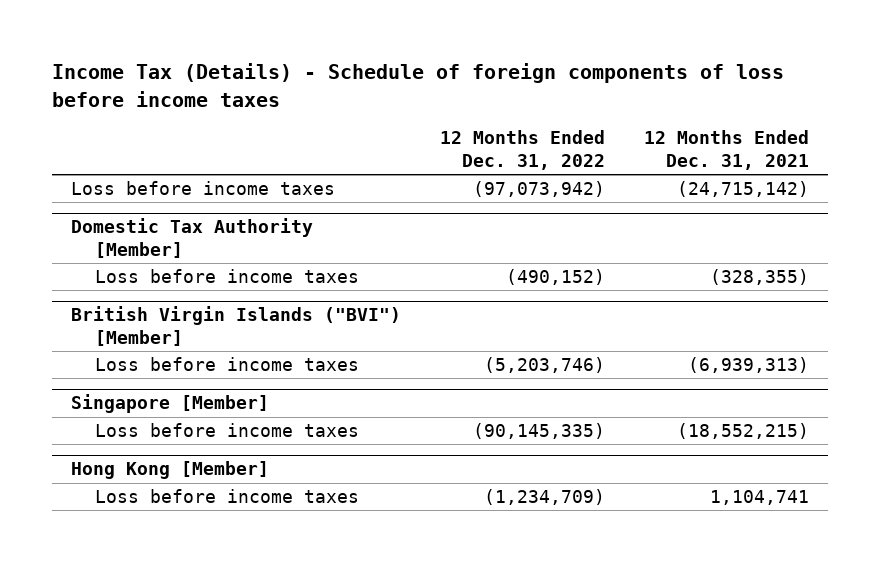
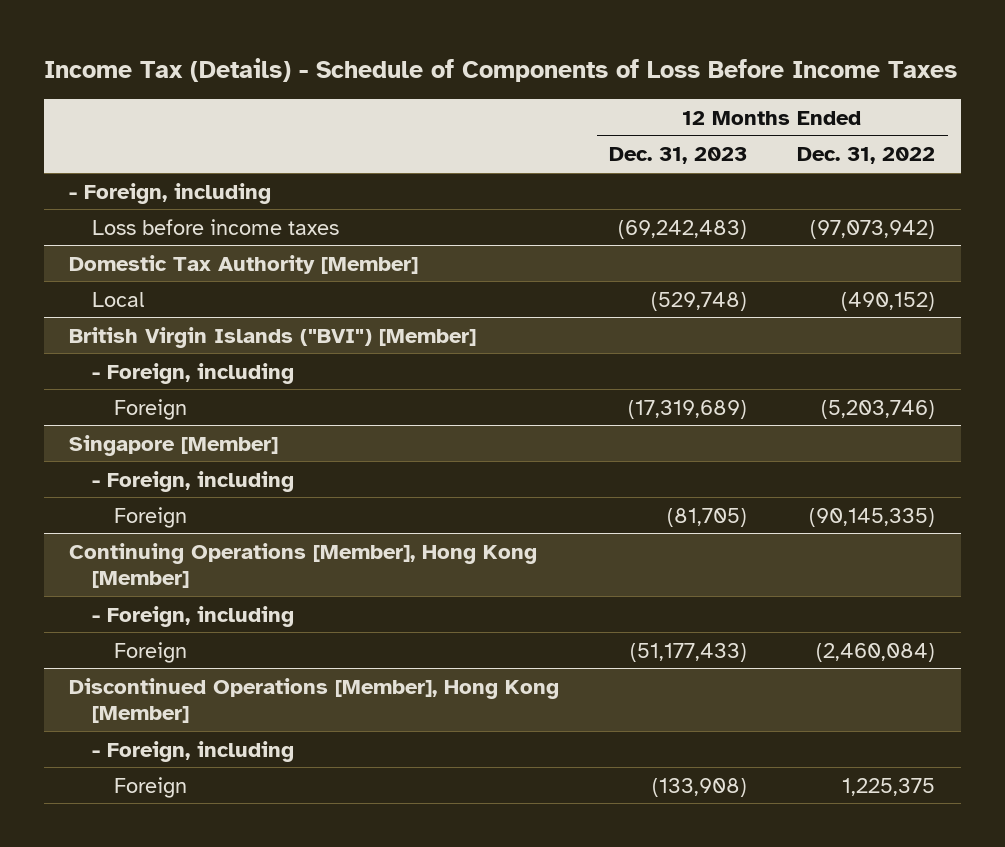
- Income Tax (Details) - Schedule of foreign components of loss before income taxes
+ Income Tax (Details) - Schedule of Components of Loss Before Income Taxes
- | 12 Months Ended Dec. 31, 2022 | 12 Months Ended Dec. 31, 2021
+ | 12 Months Ended Dec. 31, 2023 | 12 Months Ended Dec. 31, 2022
+ - Foreign, including
@ Domestic Tax Authority [Member]
- Loss before income taxes | (490,152) | (328,355)
+ Local | (529,748) | (490,152)
@ British Virgin Islands ("BVI") [Member]
- Loss before income taxes | (5,203,746) | (6,939,313)
+ - Foreign, including
+ Foreign | (17,319,689) | (5,203,746)
@ Singapore [Member]
- Loss before income taxes | (90,145,335) | (18,552,215)
- Hong Kong [Member]
- Loss before income taxes | (1,234,709) | 1,104,741
@ Singapore [Member]
+ - Foreign, including
+ Foreign | (81,705) | (90,145,335)
+ Continuing Operations [Member], Hong Kong [Member]
+ - Foreign, including
+ Foreign | (51,177,433) | (2,460,084)
+ Discontinued Operations [Member], Hong Kong [Member]
+ - Foreign, including
+ Foreign | (133,908) | 1,225,375

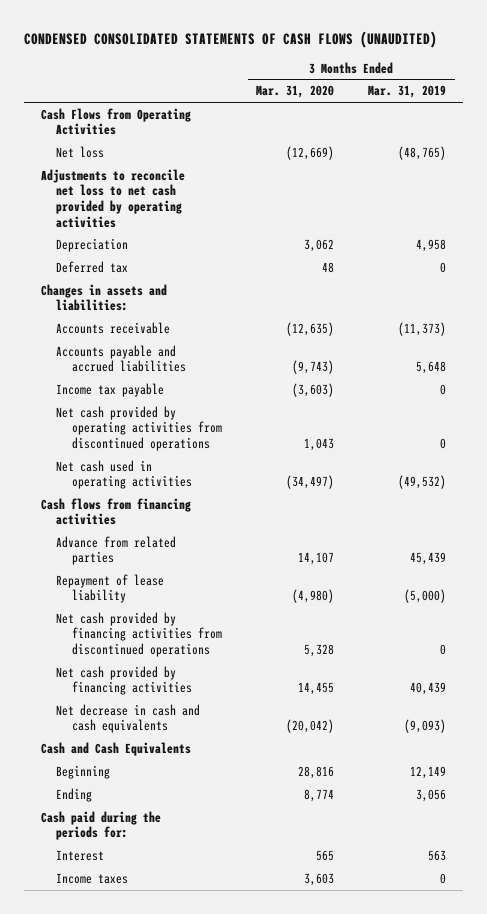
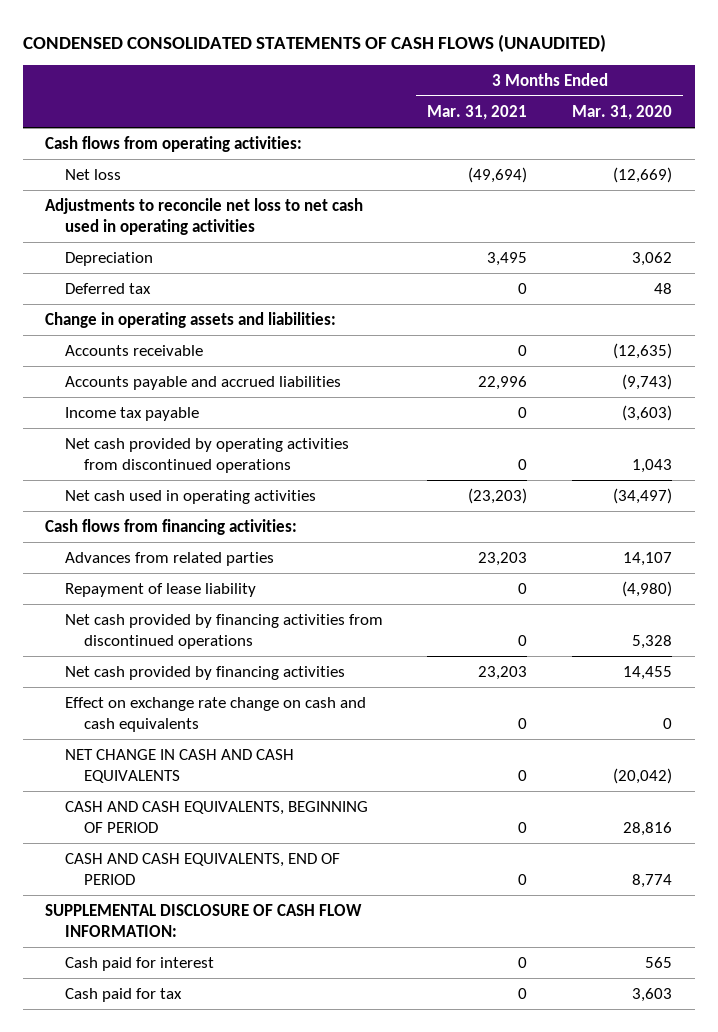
- | 3 Months Ended Mar. 31, 2020 | 3 Months Ended Mar. 31, 2019
+ | 3 Months Ended Mar. 31, 2021 | 3 Months Ended Mar. 31, 2020
- Cash Flows from Operating Activities
+ Cash flows from operating activities:
- Adjustments to reconcile net loss to net cash provided by operating activities
+ Adjustments to reconcile net loss to net cash used in operating activities
- Changes in assets and liabilities:
+ Change in operating assets and liabilities:
- Cash flows from financing activities
- Advance from related parties | 14,107 | 45,439
+ Cash flows from financing activities:
+ Advances from related parties | 23,203 | 14,107
- Net decrease in cash and cash equivalents | (20,042) | (9,093)
- Cash and Cash Equivalents
- Beginning | 28,816 | 12,149
- Ending | 8,774 | 3,056
- Cash paid during the periods for:
- Interest | 565 | 563
- Income taxes | 3,603 | 0
+ Effect on exchange rate change on cash and cash equivalents | 0 | 0
+ NET CHANGE IN CASH AND CASH EQUIVALENTS | 0 | (20,042)
+ CASH AND CASH EQUIVALENTS, BEGINNING OF PERIOD | 0 | 28,816
+ CASH AND CASH EQUIVALENTS, END OF PERIOD | 0 | 8,774
+ SUPPLEMENTAL DISCLOSURE OF CASH FLOW INFORMATION:
+ Cash paid for interest | 0 | 565
+ Cash paid for tax | 0 | 3,603

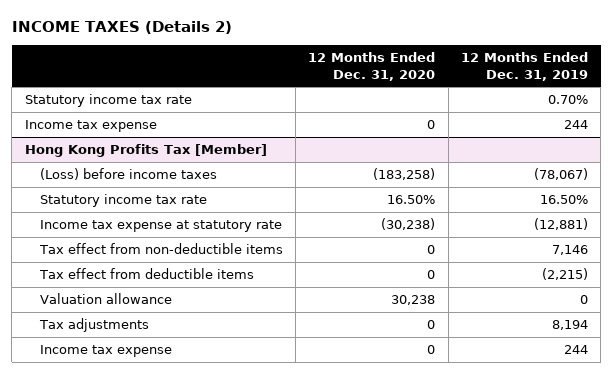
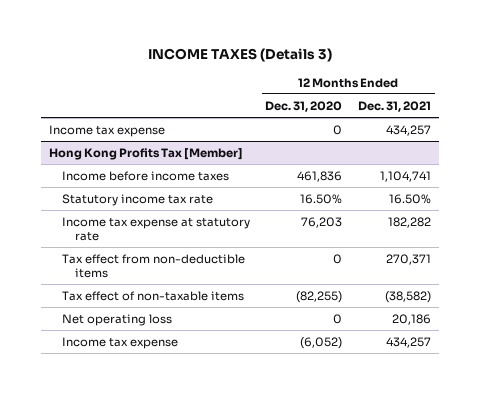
- INCOME TAXES (Details 2)
+ INCOME TAXES (Details 3)
- | 12 Months Ended Dec. 31, 2020 | 12 Months Ended Dec. 31, 2019
+ | 12 Months Ended Dec. 31, 2020 | 12 Months Ended Dec. 31, 2021
- Statutory income tax rate | | 0.70%
@ Hong Kong Profits Tax [Member]
- (Loss) before income taxes | (183,258) | (78,067)
+ Income before income taxes | 461,836 | 1,104,741
- Income tax expense at statutory rate | (30,238) | (12,881)
+ Income tax expense at statutory rate | 76,203 | 182,282
- Tax effect from deductible items | 0 | (2,215)
- Valuation allowance | 30,238 | 0
- Tax adjustments | 0 | 8,194
- Income tax expense | 0 | 244
+ Tax effect of non-taxable items | (82,255) | (38,582)
+ Net operating loss | 0 | 20,186
+ Income tax expense | (6,052) | 434,257

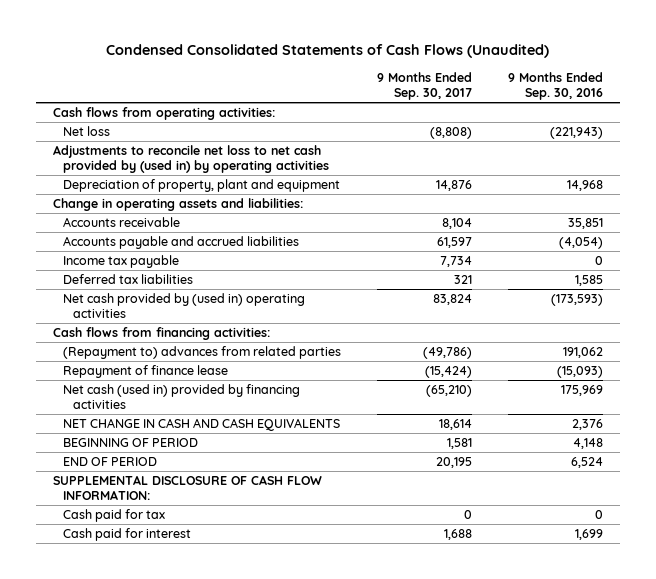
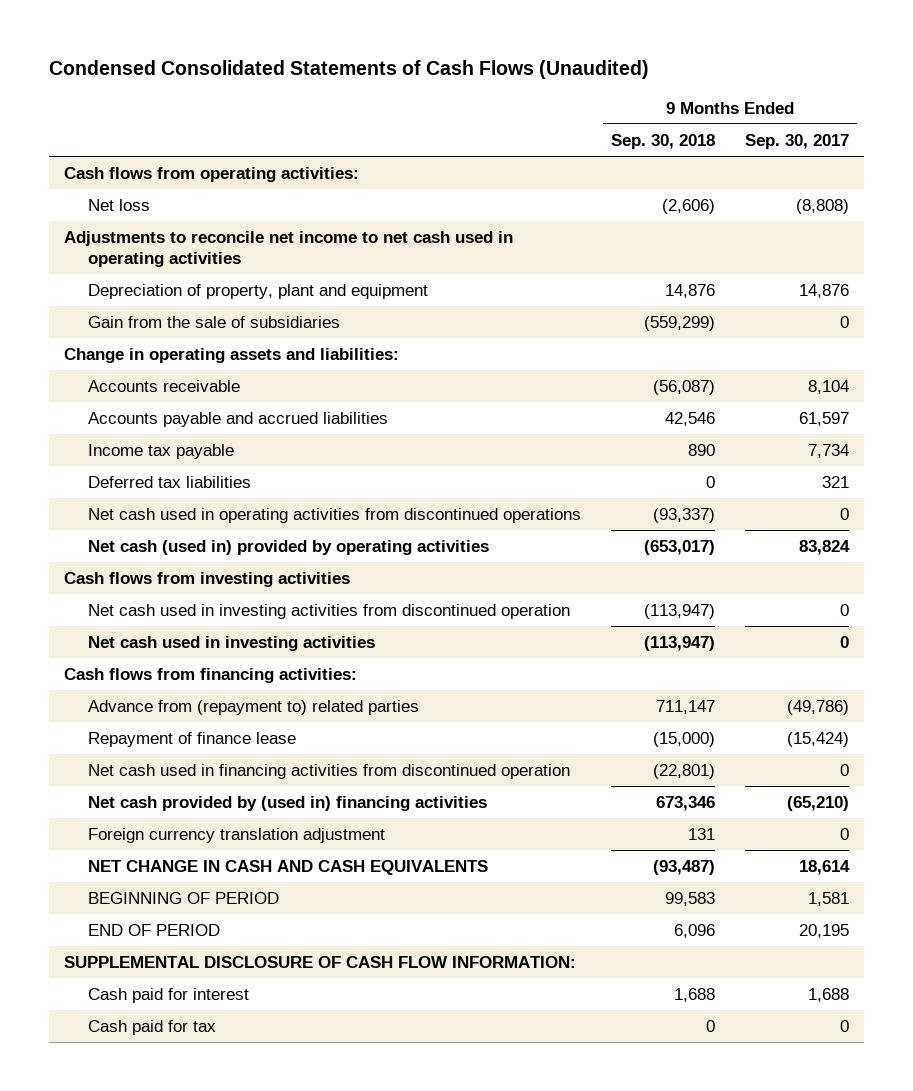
- | 9 Months Ended Sep. 30, 2017 | 9 Months Ended Sep. 30, 2016
+ | 9 Months Ended Sep. 30, 2018 | 9 Months Ended Sep. 30, 2017
- Adjustments to reconcile net loss to net cash provided by (used in) by operating activities
+ Adjustments to reconcile net income to net cash used in operating activities
+ Gain from the sale of subsidiaries | (559,299) | 0
- Net cash provided by (used in) operating activities | 83,824 | (173,593)
+ Net cash used in operating activities from discontinued operations | (93,337) | 0
+ Net cash (used in) provided by operating activities | (653,017) | 83,824
+ Cash flows from investing activities
+ Net cash used in investing activities from discontinued operation | (113,947) | 0
+ Net cash used in investing activities | (113,947) | 0
- (Repayment to) advances from related parties | (49,786) | 191,062
+ Advance from (repayment to) related parties | 711,147 | (49,786)
- Net cash (used in) provided by financing activities | (65,210) | 175,969
+ Net cash used in financing activities from discontinued operation | (22,801) | 0
+ Net cash provided by (used in) financing activities | 673,346 | (65,210)
+ Foreign currency translation adjustment | 131 | 0
moved down: Cash paid for tax | 0 | 0

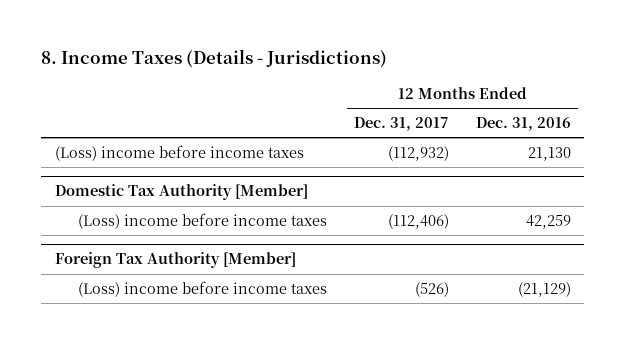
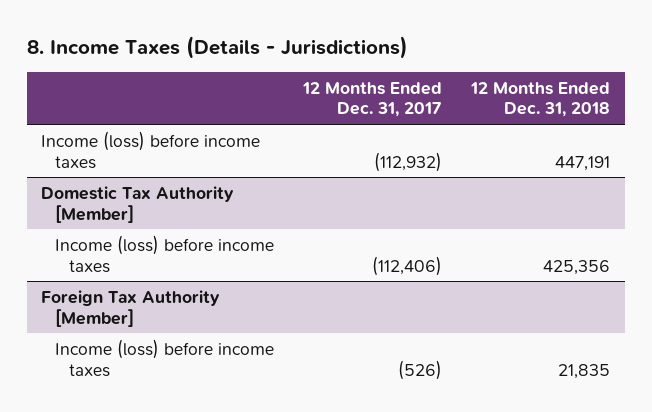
- | 12 Months Ended Dec. 31, 2017 | 12 Months Ended Dec. 31, 2016
+ | 12 Months Ended Dec. 31, 2017 | 12 Months Ended Dec. 31, 2018
- (Loss) income before income taxes | (112,932) | 21,130
+ Income (loss) before income taxes | (112,932) | 447,191
@ Domestic Tax Authority [Member]
- (Loss) income before income taxes | (112,406) | 42,259
+ Income (loss) before income taxes | (112,406) | 425,356
@ Foreign Tax Authority [Member]
- (Loss) income before income taxes | (526) | (21,129)
+ Income (loss) before income taxes | (526) | 21,835

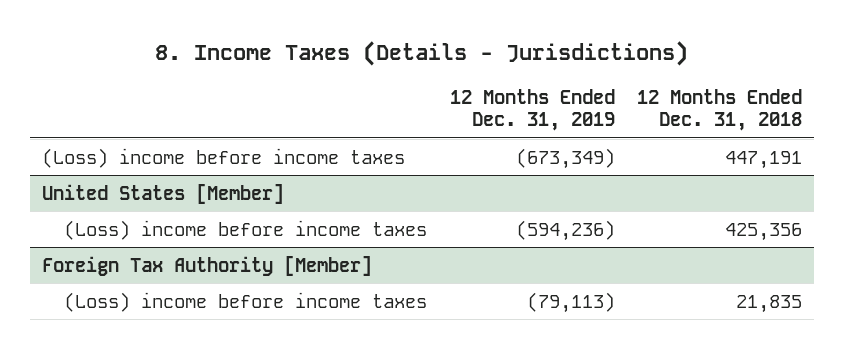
- | 12 Months Ended Dec. 31, 2017 | 12 Months Ended Dec. 31, 2018
+ | 12 Months Ended Dec. 31, 2019 | 12 Months Ended Dec. 31, 2018
- Income (loss) before income taxes | (112,932) | 447,191
- Domestic Tax Authority [Member]
- Income (loss) before income taxes | (112,406) | 425,356
+ (Loss) income before income taxes | (673,349) | 447,191
+ United States [Member]
+ (Loss) income before income taxes | (594,236) | 425,356
@ Foreign Tax Authority [Member]
- Income (loss) before income taxes | (526) | 21,835
+ (Loss) income before income taxes | (79,113) | 21,835

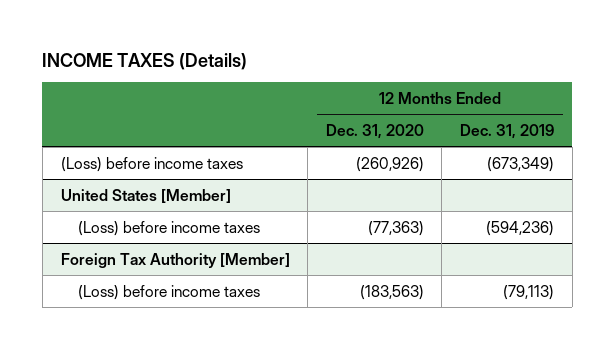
- 8. Income Taxes (Details - Jurisdictions)
+ INCOME TAXES (Details)
- | 12 Months Ended Dec. 31, 2019 | 12 Months Ended Dec. 31, 2018
+ | 12 Months Ended Dec. 31, 2020 | 12 Months Ended Dec. 31, 2019
- (Loss) income before income taxes | (673,349) | 447,191
+ (Loss) before income taxes | (260,926) | (673,349)
@ United States [Member]
- (Loss) income before income taxes | (594,236) | 425,356
+ (Loss) before income taxes | (77,363) | (594,236)
@ Foreign Tax Authority [Member]
- (Loss) income before income taxes | (79,113) | 21,835
+ (Loss) before income taxes | (183,563) | (79,113)

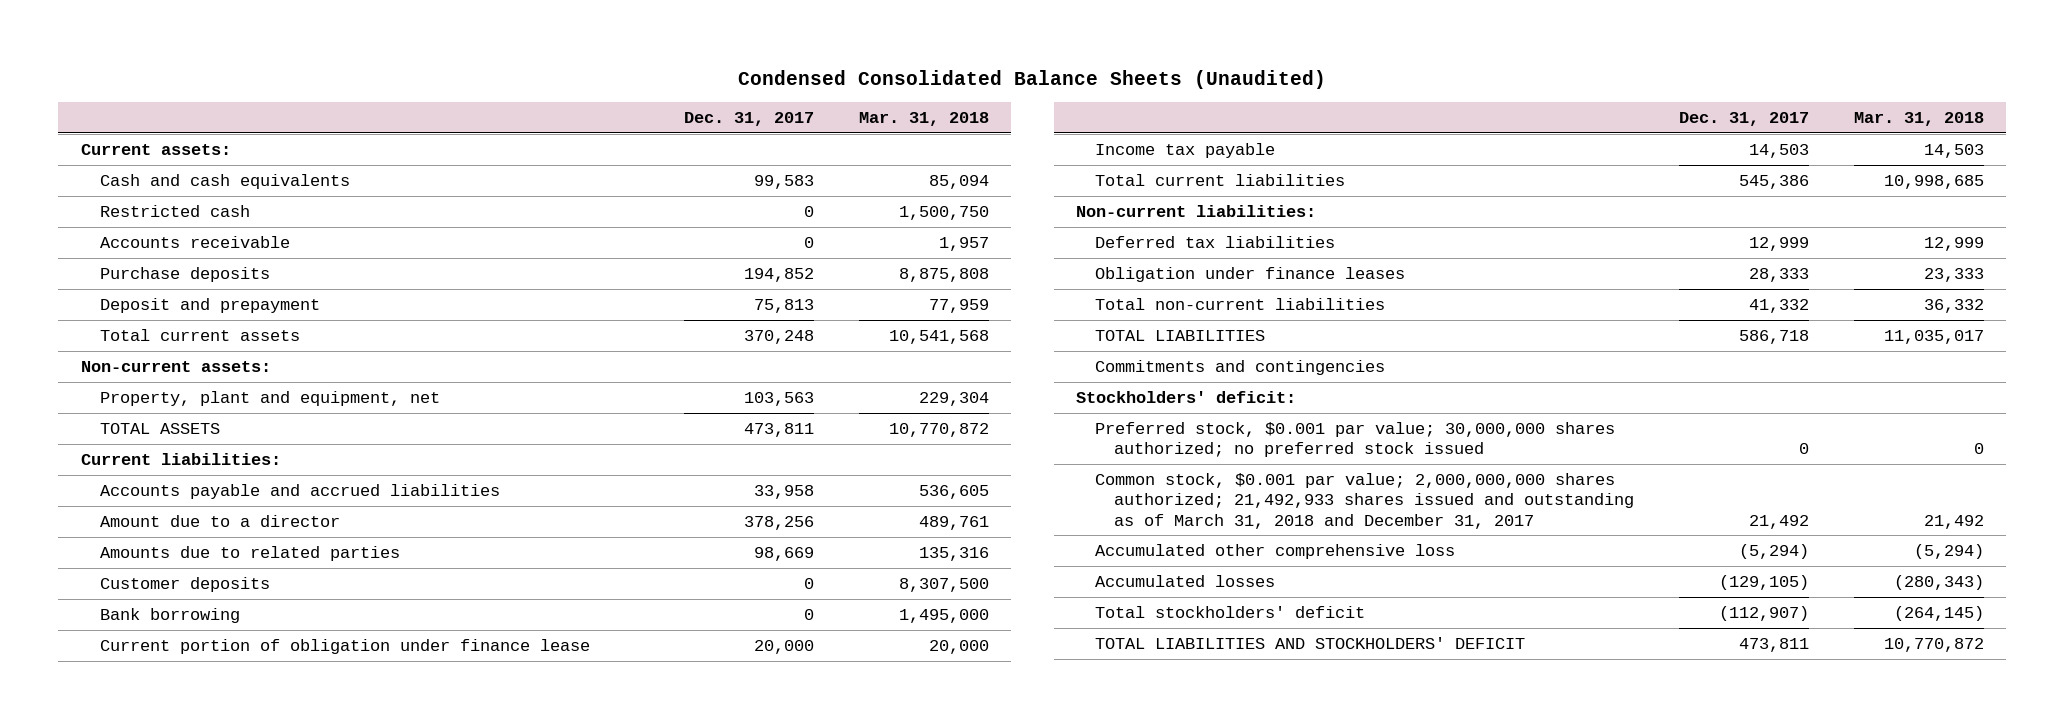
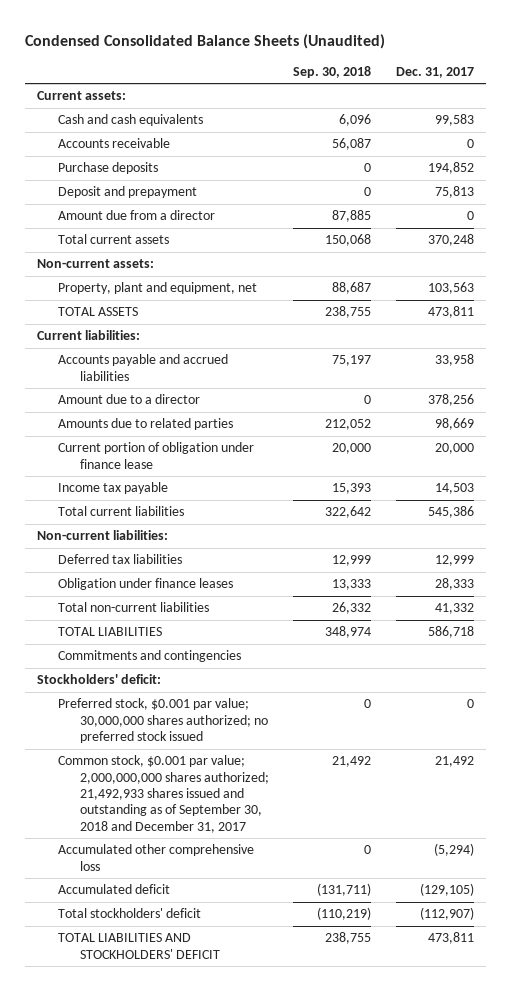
- | Dec. 31, 2017 | Mar. 31, 2018
+ | Sep. 30, 2018 | Dec. 31, 2017
- Restricted cash | 0 | 1,500,750
+ Amount due from a director | 87,885 | 0
- Customer deposits | 0 | 8,307,500
- Bank borrowing | 0 | 1,495,000
- Common stock, $0.001 par value; 2,000,000,000 shares authorized; 21,492,933 shares issued and outstanding as of March 31, 2018 and December 31, 2017 | 21,492 | 21,492
+ Common stock, $0.001 par value; 2,000,000,000 shares authorized; 21,492,933 shares issued and outstanding as of September 30, 2018 and December 31, 2017 | 21,492 | 21,492
- Accumulated losses | (129,105) | (280,343)
+ Accumulated deficit | (131,711) | (129,105)

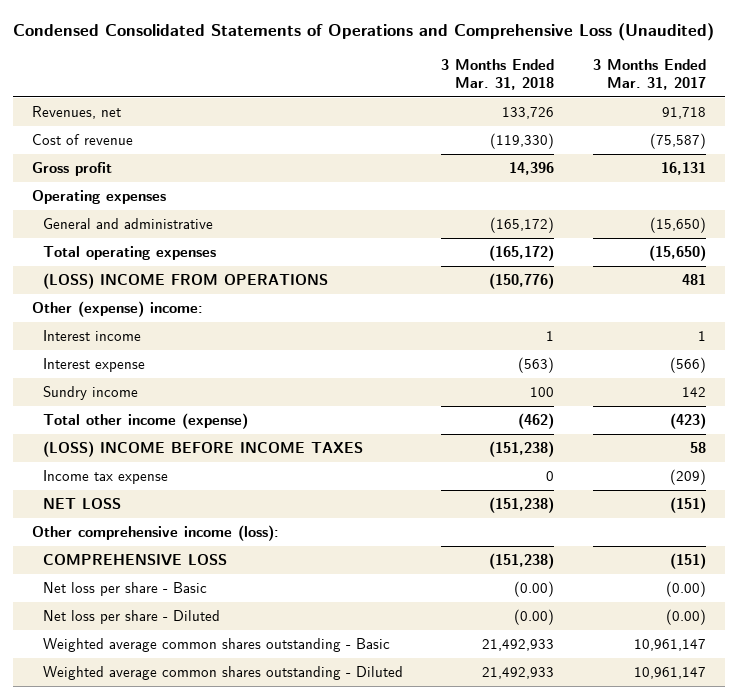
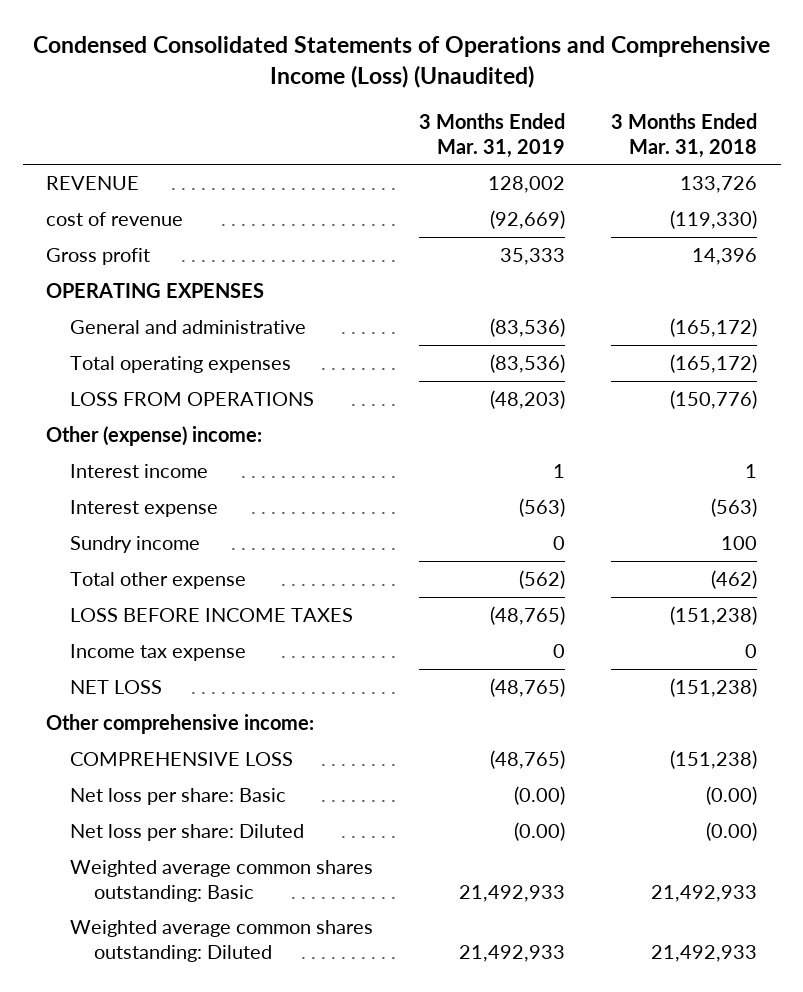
- Condensed Consolidated Statements of Operations and Comprehensive Loss (Unaudited)
+ Condensed Consolidated Statements of Operations and Comprehensive Income (Loss) (Unaudited)
- | 3 Months Ended Mar. 31, 2018 | 3 Months Ended Mar. 31, 2017
+ | 3 Months Ended Mar. 31, 2019 | 3 Months Ended Mar. 31, 2018
- Revenues, net | 133,726 | 91,718
- Cost of revenue | (119,330) | (75,587)
+ REVENUE | 128,002 | 133,726
+ cost of revenue | (92,669) | (119,330)
- Operating expenses
+ OPERATING EXPENSES
- (LOSS) INCOME FROM OPERATIONS | (150,776) | 481
+ LOSS FROM OPERATIONS | (48,203) | (150,776)
- Total other income (expense) | (462) | (423)
- (LOSS) INCOME BEFORE INCOME TAXES | (151,238) | 58
+ Total other expense | (562) | (462)
+ LOSS BEFORE INCOME TAXES | (48,765) | (151,238)
- Other comprehensive income (loss):
+ Other comprehensive income:
- Net loss per share - Basic | (0.00) | (0.00)
- Net loss per share - Diluted | (0.00) | (0.00)
- Weighted average common shares outstanding - Basic | 21,492,933 | 10,961,147
- Weighted average common shares outstanding - Diluted | 21,492,933 | 10,961,147
+ Net loss per share: Basic | (0.00) | (0.00)
+ Net loss per share: Diluted | (0.00) | (0.00)
+ Weighted average common shares outstanding: Basic | 21,492,933 | 21,492,933
+ Weighted average common shares outstanding: Diluted | 21,492,933 | 21,492,933

